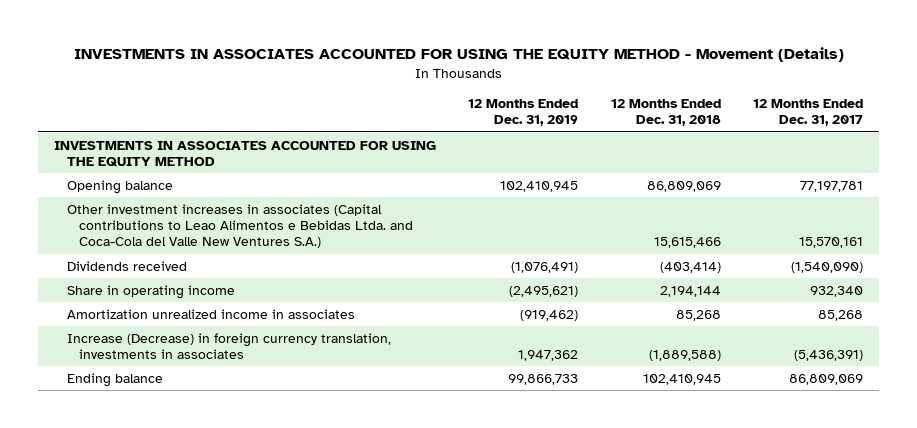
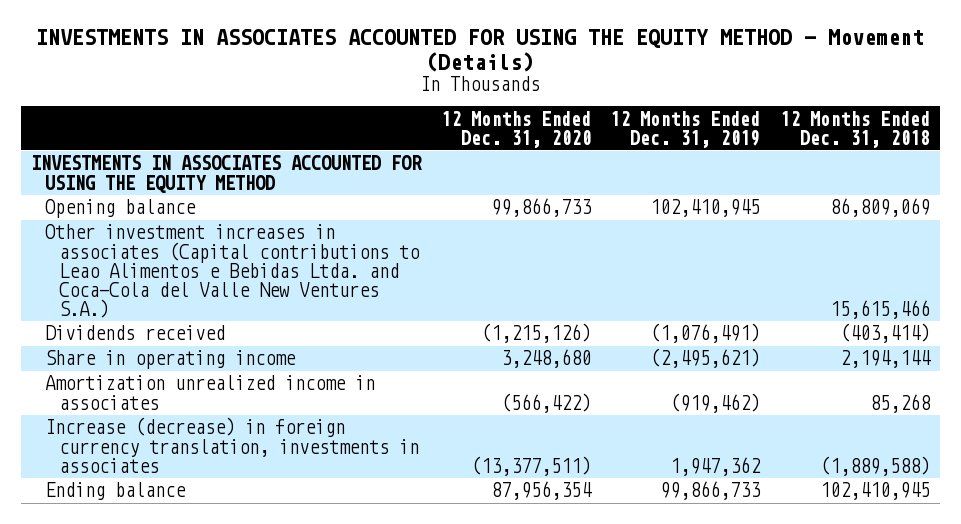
- | 12 Months Ended Dec. 31, 2019 | 12 Months Ended Dec. 31, 2018 | 12 Months Ended Dec. 31, 2017
+ | 12 Months Ended Dec. 31, 2020 | 12 Months Ended Dec. 31, 2019 | 12 Months Ended Dec. 31, 2018
- Increase (Decrease) in foreign currency translation, investments in associates | 1,947,362 | (1,889,588) | (5,436,391)
+ Increase (decrease) in foreign currency translation, investments in associates | (13,377,511) | 1,947,362 | (1,889,588)

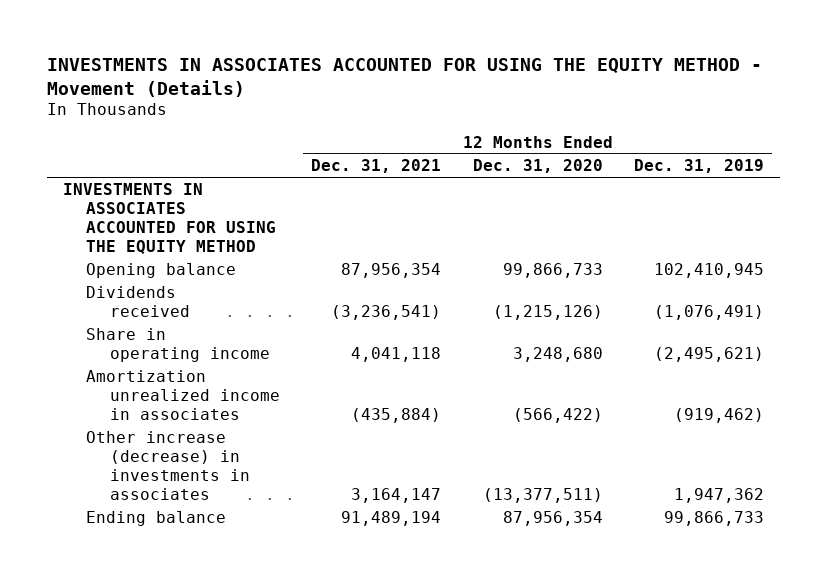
- | 12 Months Ended Dec. 31, 2020 | 12 Months Ended Dec. 31, 2019 | 12 Months Ended Dec. 31, 2018
+ | 12 Months Ended Dec. 31, 2021 | 12 Months Ended Dec. 31, 2020 | 12 Months Ended Dec. 31, 2019
- Other investment increases in associates (Capital contributions to Leao Alimentos e Bebidas Ltda. and Coca-Cola del Valle New Ventures S.A.) | | | 15,615,466
- Increase (decrease) in foreign currency translation, investments in associates | (13,377,511) | 1,947,362 | (1,889,588)
+ Other increase (decrease) in investments in associates | 3,164,147 | (13,377,511) | 1,947,362

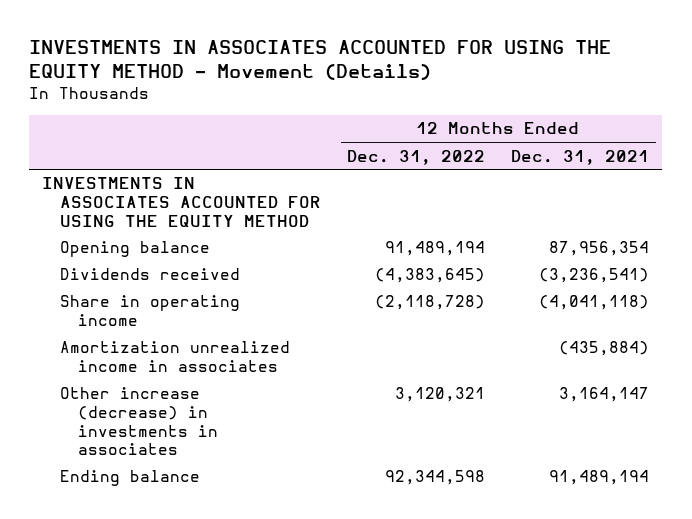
- | 12 Months Ended Dec. 31, 2021 | 12 Months Ended Dec. 31, 2020 | 12 Months Ended Dec. 31, 2019
+ | 12 Months Ended Dec. 31, 2022 | 12 Months Ended Dec. 31, 2021
- Share in operating income | 4,041,118 | 3,248,680 | (2,495,621)
+ Share in operating income | (2,118,728) | (4,041,118)

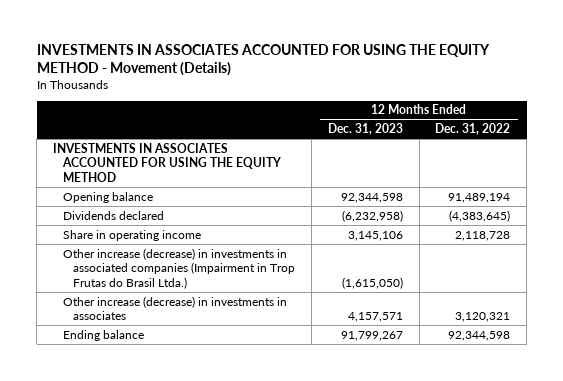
- | 12 Months Ended Dec. 31, 2022 | 12 Months Ended Dec. 31, 2021
+ | 12 Months Ended Dec. 31, 2023 | 12 Months Ended Dec. 31, 2022
- Dividends received | (4,383,645) | (3,236,541)
- Share in operating income | (2,118,728) | (4,041,118)
- Amortization unrealized income in associates | | (435,884)
+ Dividends declared | (6,232,958) | (4,383,645)
+ Share in operating income | 3,145,106 | 2,118,728
+ Other increase (decrease) in investments in associated companies (Impairment in Trop Frutas do Brasil Ltda.) | (1,615,050) |

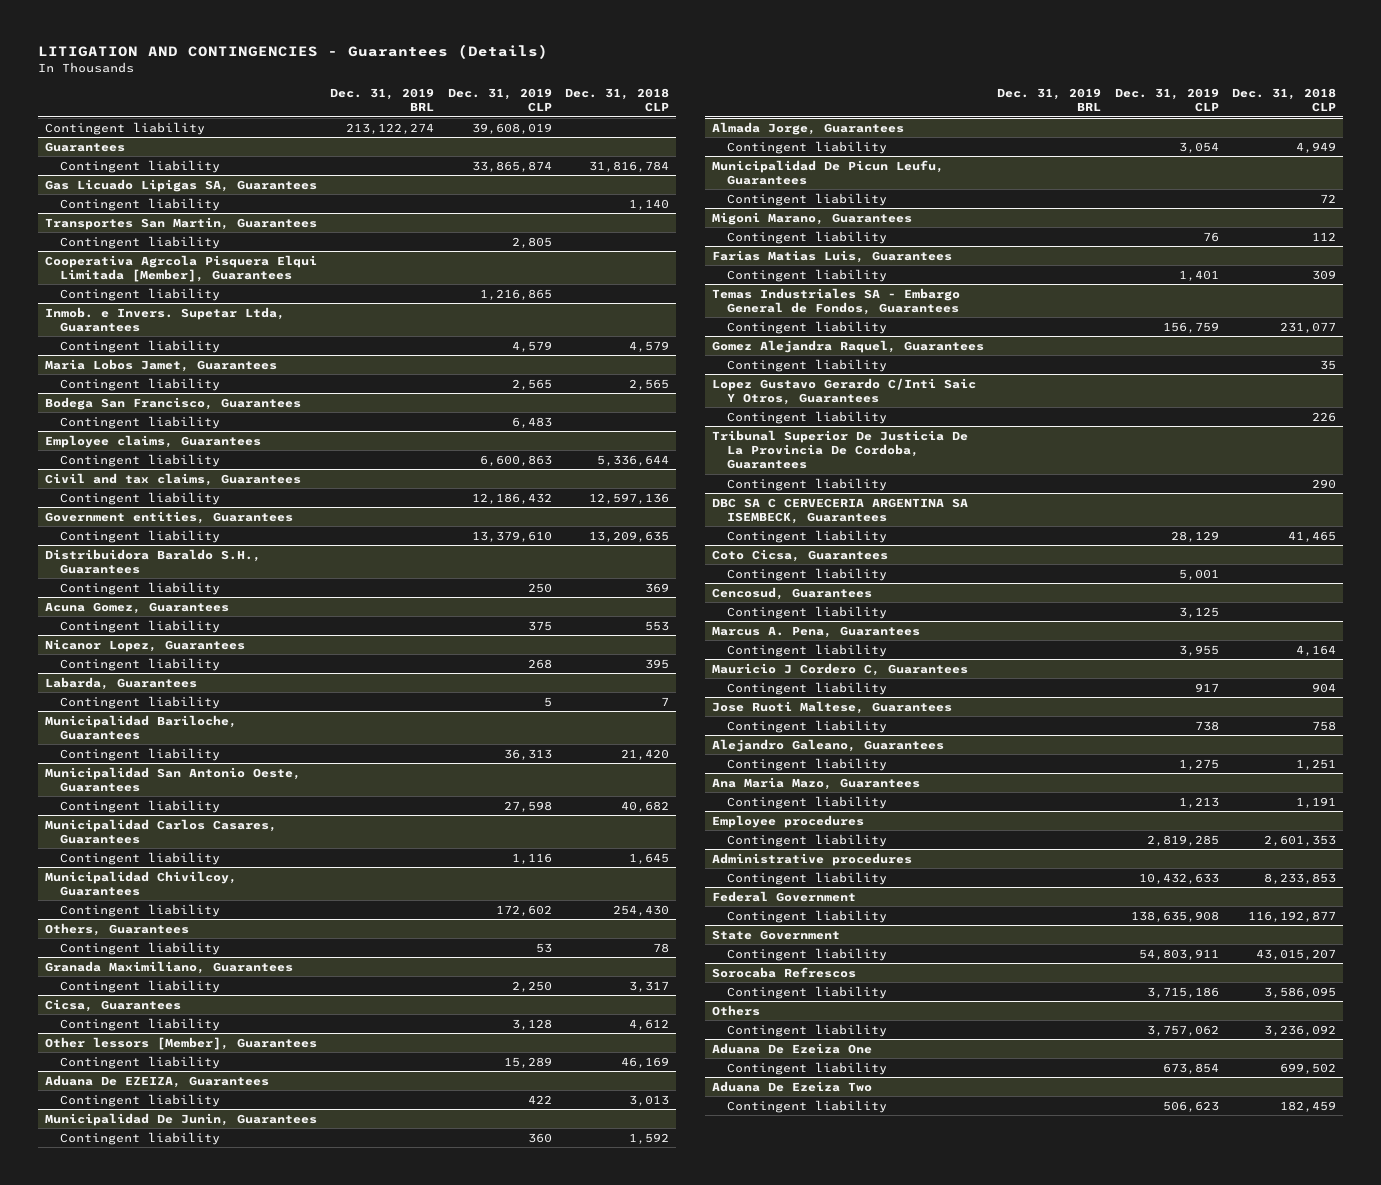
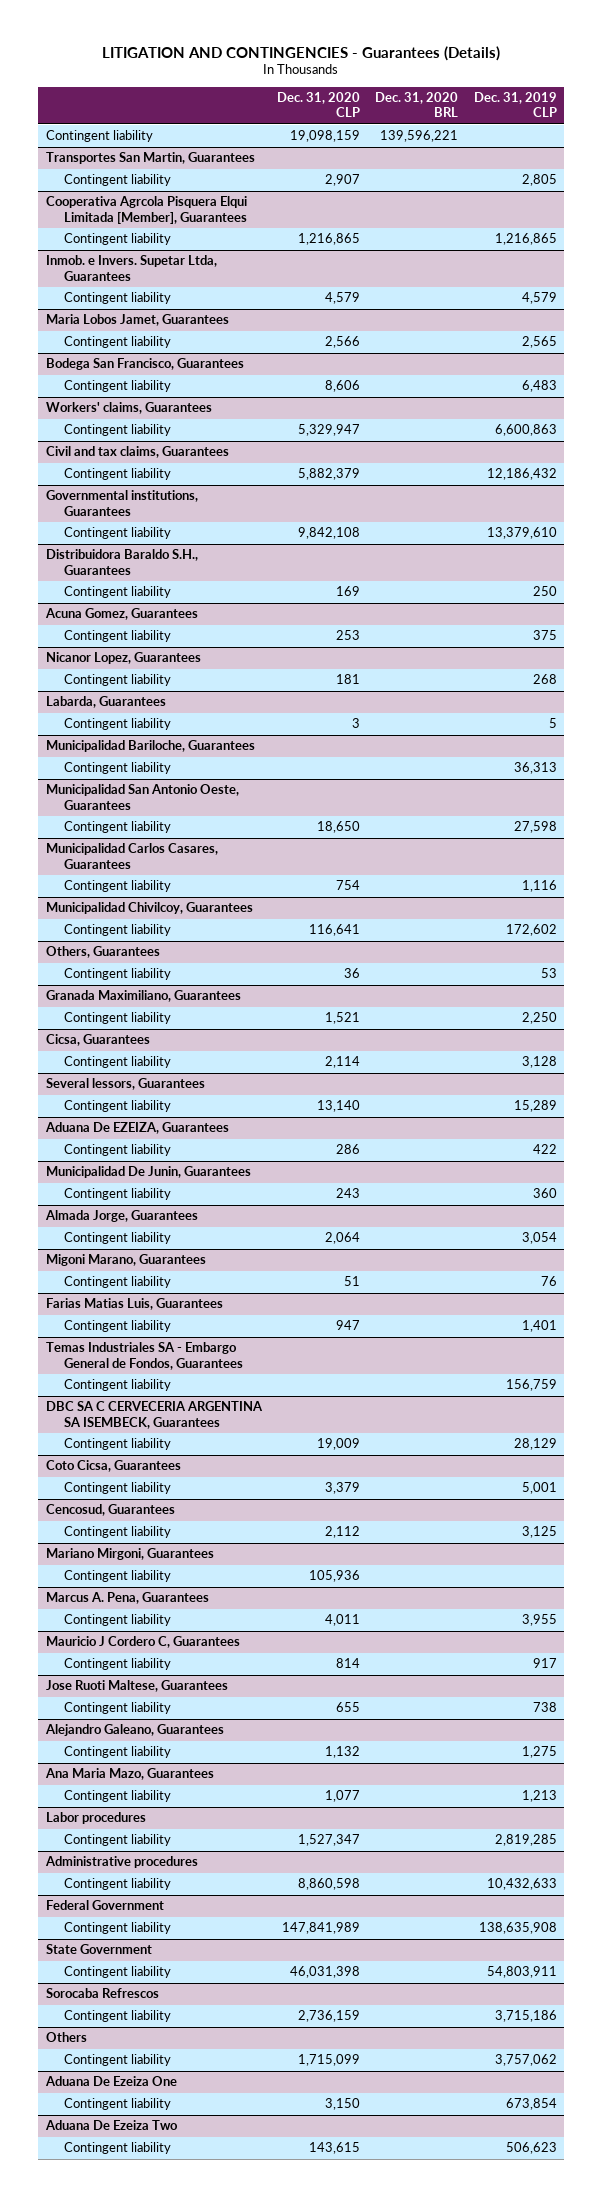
- | Dec. 31, 2019 BRL | Dec. 31, 2019 CLP | Dec. 31, 2018 CLP
+ | Dec. 31, 2020 CLP | Dec. 31, 2020 BRL | Dec. 31, 2019 CLP
- Contingent liability | 213,122,274 | 39,608,019 |
- Guarantees
- Contingent liability | | 33,865,874 | 31,816,784
- Gas Licuado Lipigas SA, Guarantees
- Employee claims, Guarantees
+ Workers' claims, Guarantees
- Government entities, Guarantees
+ Governmental institutions, Guarantees
- Other lessors [Member], Guarantees
+ Several lessors, Guarantees
- Municipalidad De Picun Leufu, Guarantees
- Contingent liability | | | 72
- Gomez Alejandra Raquel, Guarantees
- Contingent liability | | | 35
- Lopez Gustavo Gerardo C/Inti Saic Y Otros, Guarantees
- Contingent liability | | | 226
- Tribunal Superior De Justicia De La Provincia De Cordoba, Guarantees
- Contingent liability | | | 290
+ Mariano Mirgoni, Guarantees
+ Contingent liability | 105,936 | |
- Employee procedures
+ Labor procedures

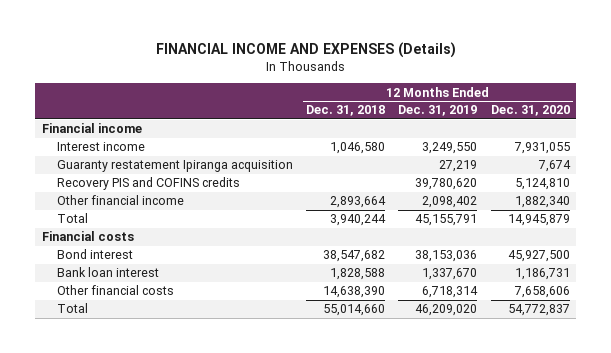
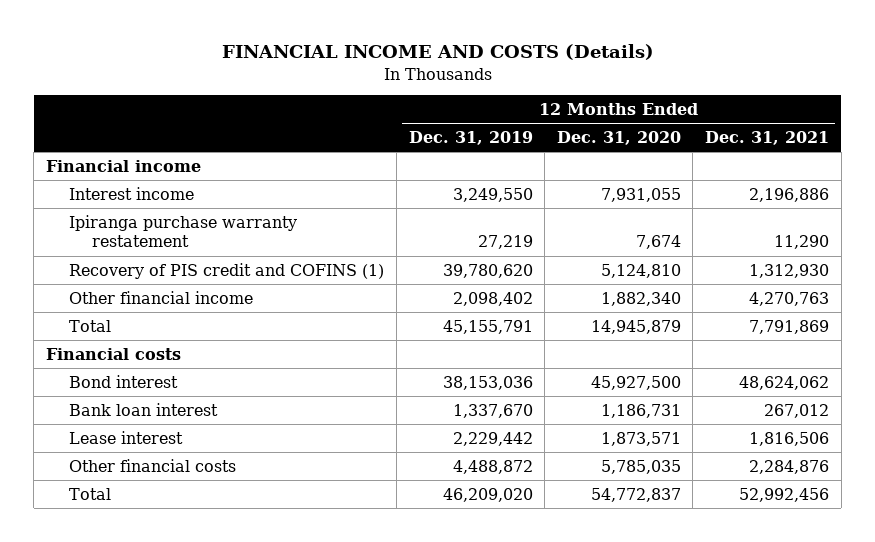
- FINANCIAL INCOME AND EXPENSES (Details)
+ FINANCIAL INCOME AND COSTS (Details)
- | 12 Months Ended Dec. 31, 2018 | 12 Months Ended Dec. 31, 2019 | 12 Months Ended Dec. 31, 2020
+ | 12 Months Ended Dec. 31, 2019 | 12 Months Ended Dec. 31, 2020 | 12 Months Ended Dec. 31, 2021
- Guaranty restatement Ipiranga acquisition | | 27,219 | 7,674
- Recovery PIS and COFINS credits | | 39,780,620 | 5,124,810
+ Ipiranga purchase warranty restatement | 27,219 | 7,674 | 11,290
+ Recovery of PIS credit and COFINS (1) | 39,780,620 | 5,124,810 | 1,312,930
- Other financial costs | 14,638,390 | 6,718,314 | 7,658,606
+ Lease interest | 2,229,442 | 1,873,571 | 1,816,506
+ Other financial costs | 4,488,872 | 5,785,035 | 2,284,876

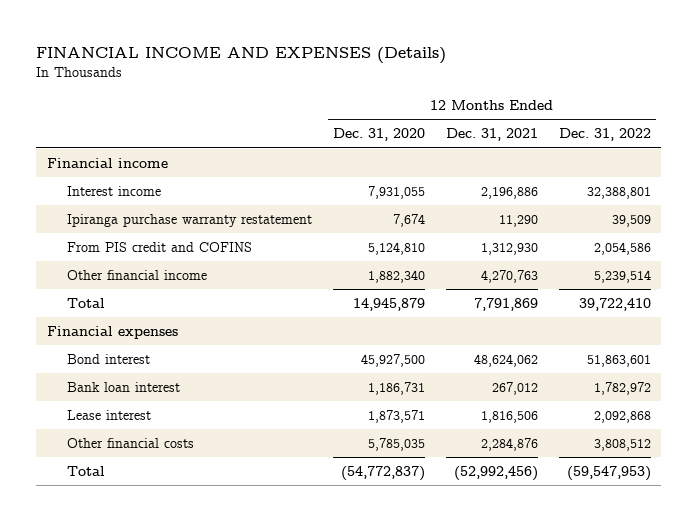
- FINANCIAL INCOME AND COSTS (Details)
+ FINANCIAL INCOME AND EXPENSES (Details)
- | 12 Months Ended Dec. 31, 2019 | 12 Months Ended Dec. 31, 2020 | 12 Months Ended Dec. 31, 2021
+ | 12 Months Ended Dec. 31, 2020 | 12 Months Ended Dec. 31, 2021 | 12 Months Ended Dec. 31, 2022
- Recovery of PIS credit and COFINS (1) | 39,780,620 | 5,124,810 | 1,312,930
+ From PIS credit and COFINS | 5,124,810 | 1,312,930 | 2,054,586
- Financial costs
+ Financial expenses
- Total | 46,209,020 | 54,772,837 | 52,992,456
+ Total | (54,772,837) | (52,992,456) | (59,547,953)

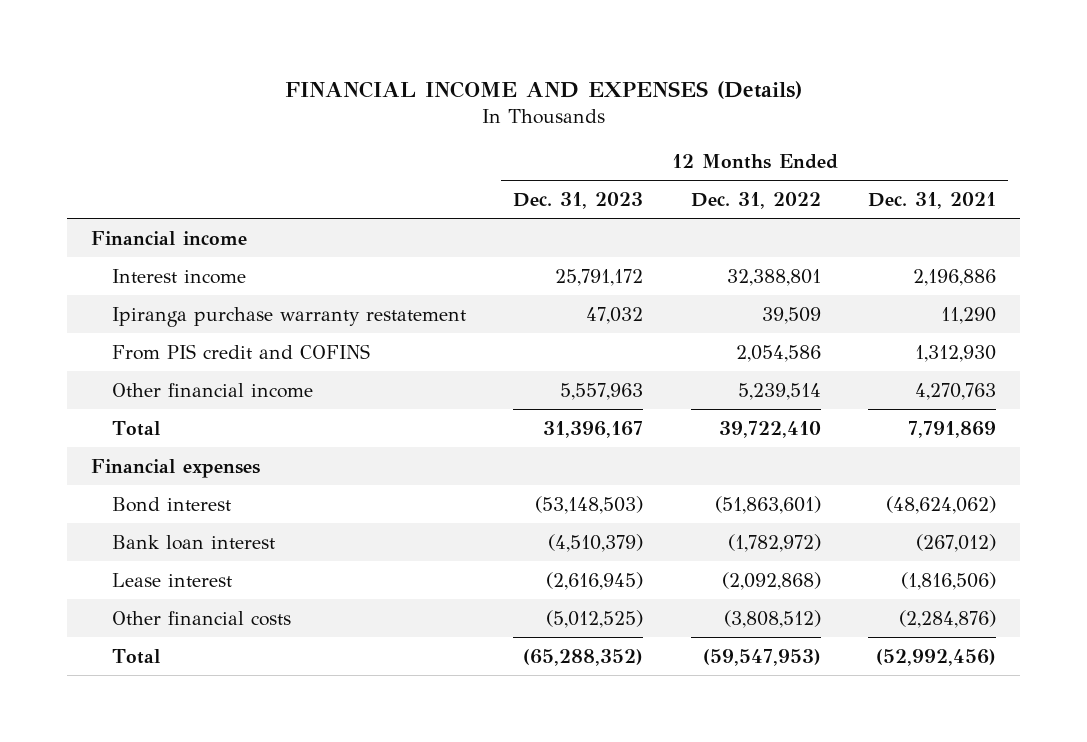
- | 12 Months Ended Dec. 31, 2020 | 12 Months Ended Dec. 31, 2021 | 12 Months Ended Dec. 31, 2022
+ | 12 Months Ended Dec. 31, 2023 | 12 Months Ended Dec. 31, 2022 | 12 Months Ended Dec. 31, 2021
- Bond interest | 45,927,500 | 48,624,062 | 51,863,601
- Bank loan interest | 1,186,731 | 267,012 | 1,782,972
- Lease interest | 1,873,571 | 1,816,506 | 2,092,868
- Other financial costs | 5,785,035 | 2,284,876 | 3,808,512
+ Bond interest | (53,148,503) | (51,863,601) | (48,624,062)
+ Bank loan interest | (4,510,379) | (1,782,972) | (267,012)
+ Lease interest | (2,616,945) | (2,092,868) | (1,816,506)
+ Other financial costs | (5,012,525) | (3,808,512) | (2,284,876)

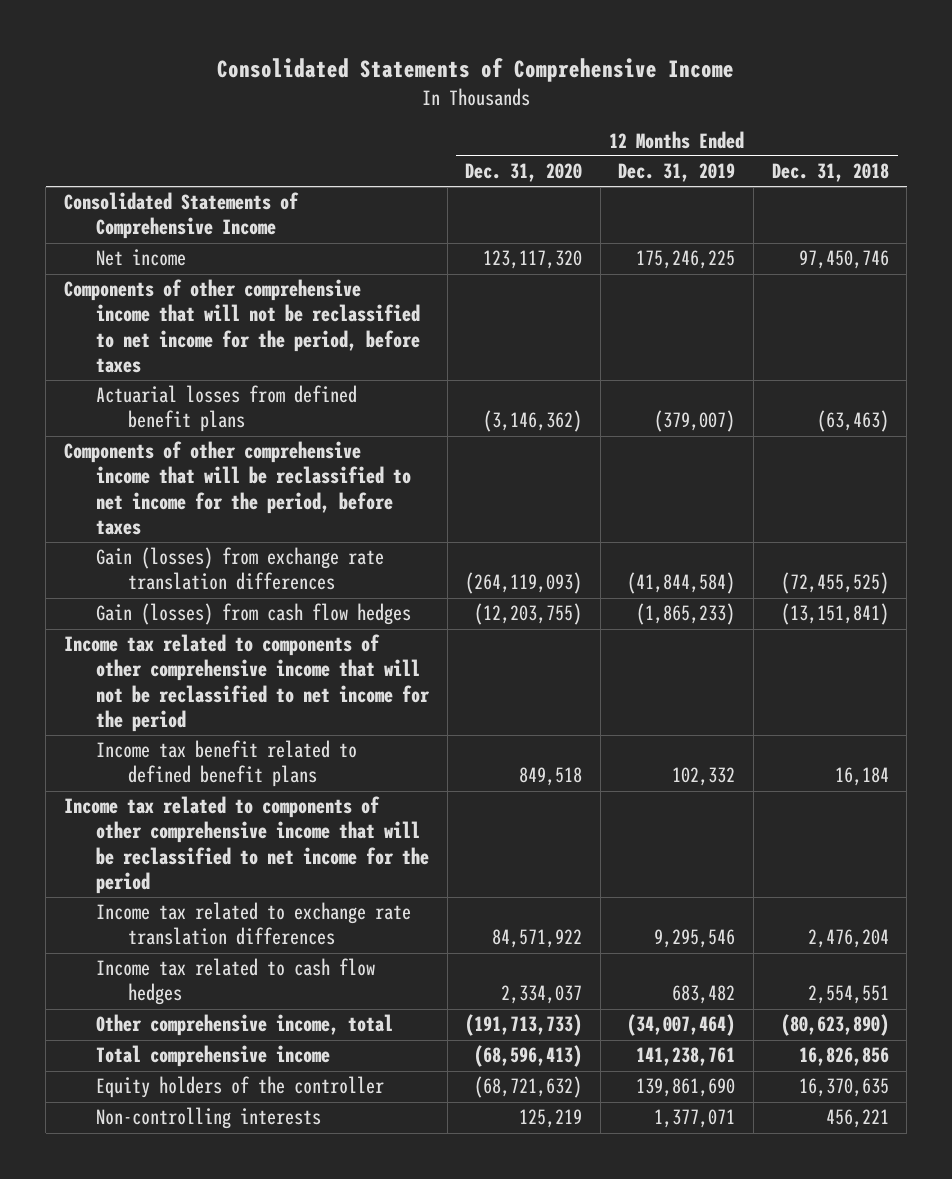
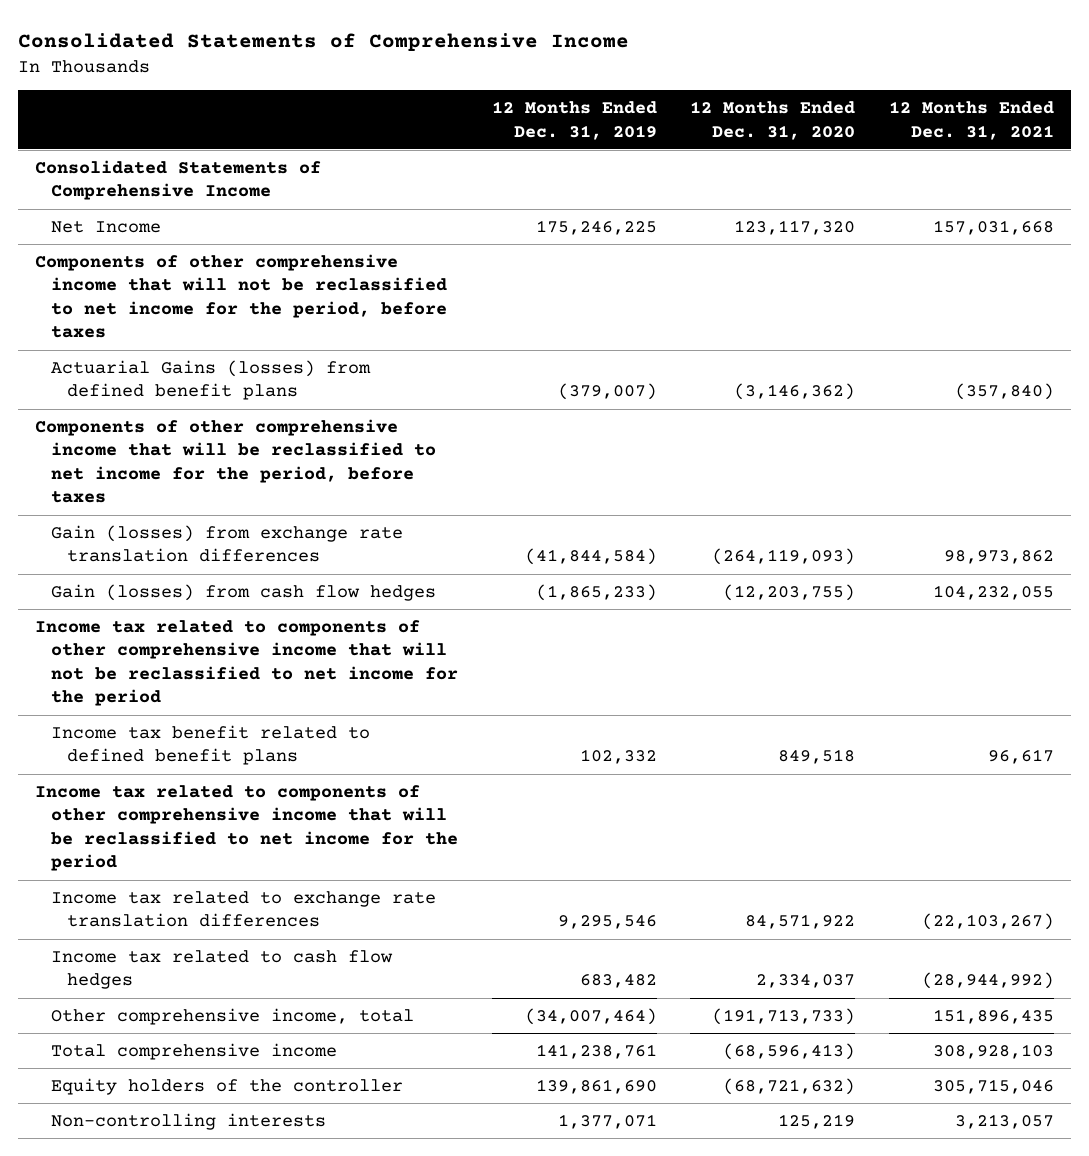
- | 12 Months Ended Dec. 31, 2020 | 12 Months Ended Dec. 31, 2019 | 12 Months Ended Dec. 31, 2018
+ | 12 Months Ended Dec. 31, 2019 | 12 Months Ended Dec. 31, 2020 | 12 Months Ended Dec. 31, 2021
- Net income | 123,117,320 | 175,246,225 | 97,450,746
+ Net Income | 175,246,225 | 123,117,320 | 157,031,668
- Actuarial losses from defined benefit plans | (3,146,362) | (379,007) | (63,463)
+ Actuarial Gains (losses) from defined benefit plans | (379,007) | (3,146,362) | (357,840)

